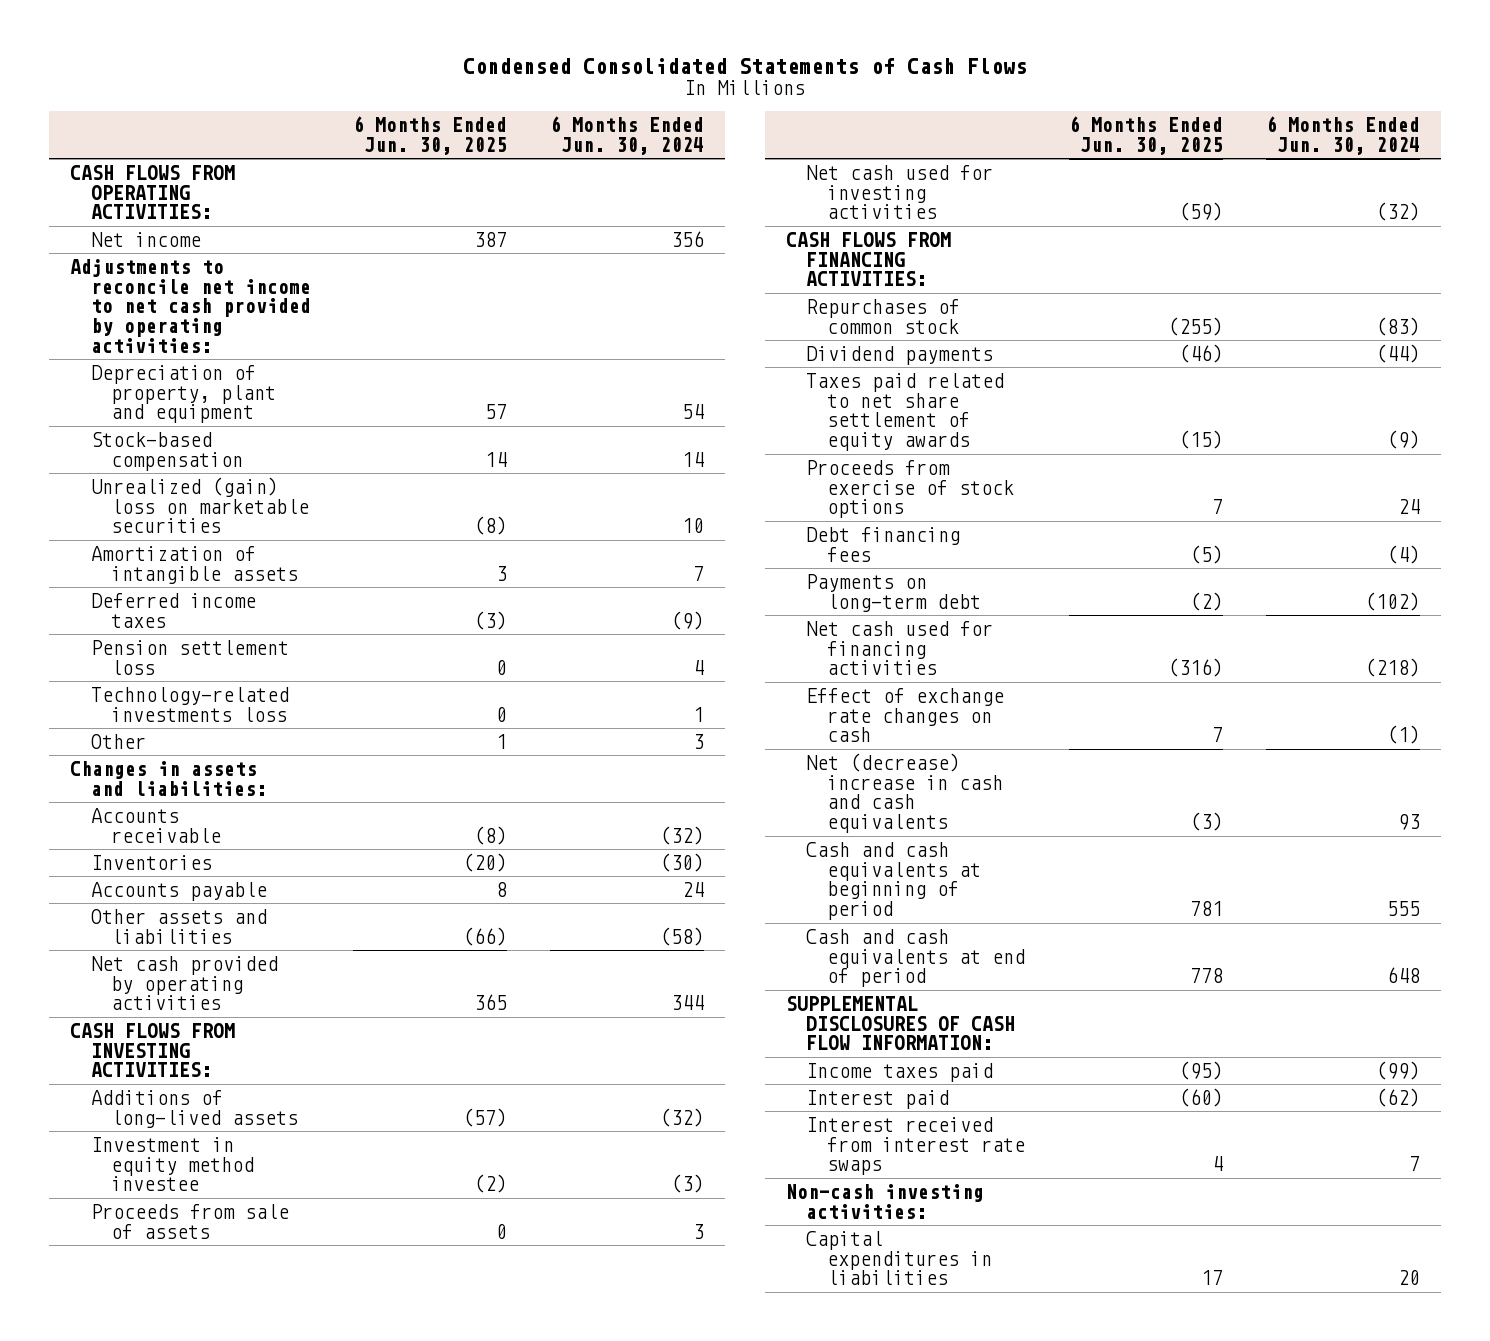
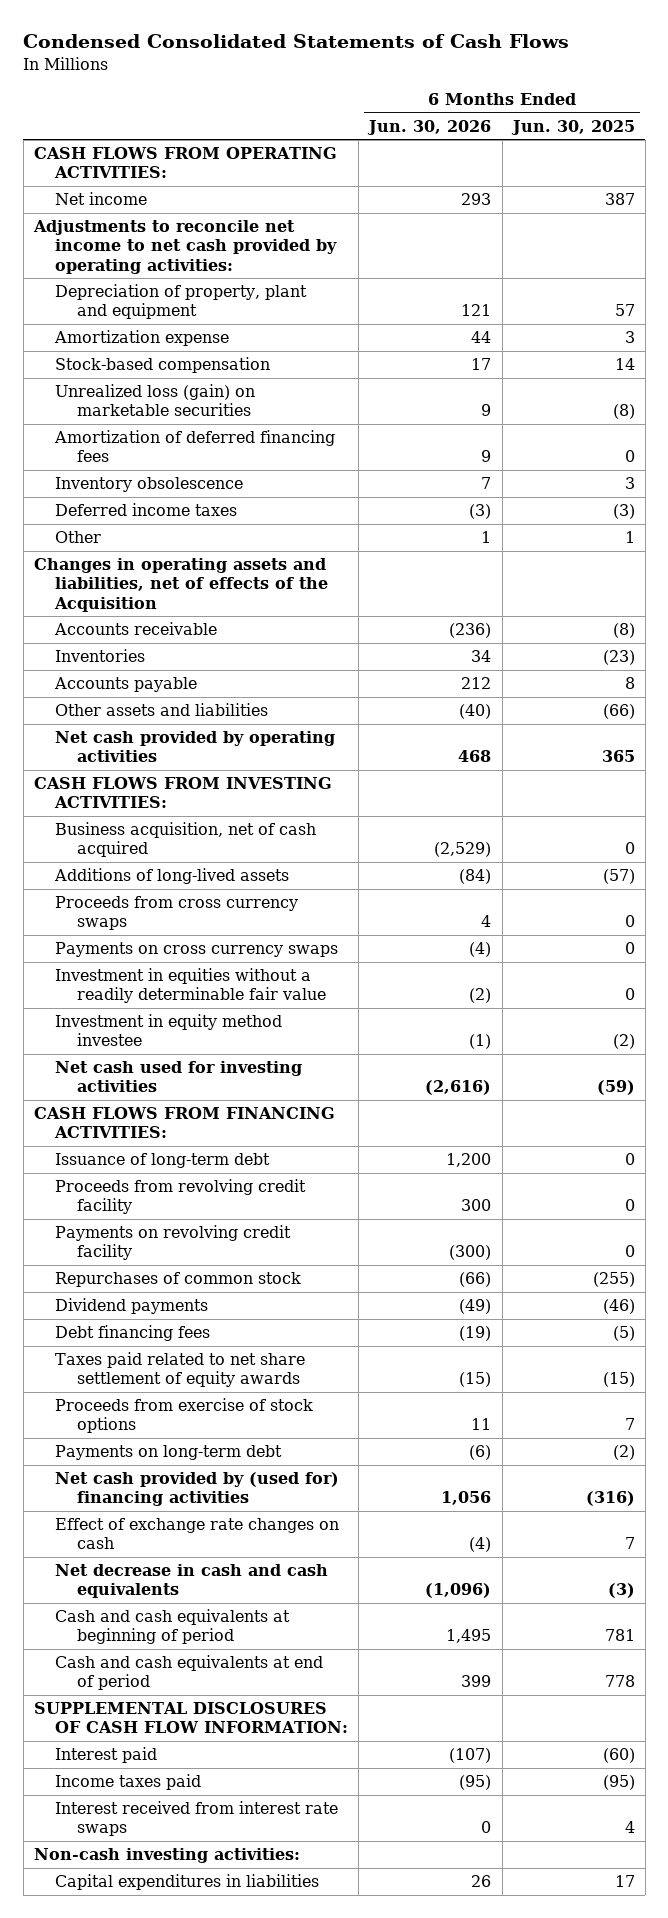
- | 6 Months Ended Jun. 30, 2025 | 6 Months Ended Jun. 30, 2024
+ | 6 Months Ended Jun. 30, 2026 | 6 Months Ended Jun. 30, 2025
+ Amortization expense | 44 | 3
- Unrealized (gain) loss on marketable securities | (8) | 10
- Amortization of intangible assets | 3 | 7
+ Unrealized loss (gain) on marketable securities | 9 | (8)
+ Amortization of deferred financing fees | 9 | 0
+ Inventory obsolescence | 7 | 3
- Pension settlement loss | 0 | 4
- Technology-related investments loss | 0 | 1
- Changes in assets and liabilities:
+ Changes in operating assets and liabilities, net of effects of the Acquisition
- Inventories | (20) | (30)
+ Inventories | 34 | (23)
+ Business acquisition, net of cash acquired | (2,529) | 0
+ Proceeds from cross currency swaps | 4 | 0
+ Payments on cross currency swaps | (4) | 0
+ Investment in equities without a readily determinable fair value | (2) | 0
- Proceeds from sale of assets | 0 | 3
+ Issuance of long-term debt | 1,200 | 0
+ Proceeds from revolving credit facility | 300 | 0
+ Payments on revolving credit facility | (300) | 0
moved up: Debt financing fees | (19) | (5)
- Net cash used for financing activities | (316) | (218)
+ Net cash provided by (used for) financing activities | 1,056 | (316)
- Net (decrease) increase in cash and cash equivalents | (3) | 93
+ Net decrease in cash and cash equivalents | (1,096) | (3)
moved down: Income taxes paid | (95) | (95)

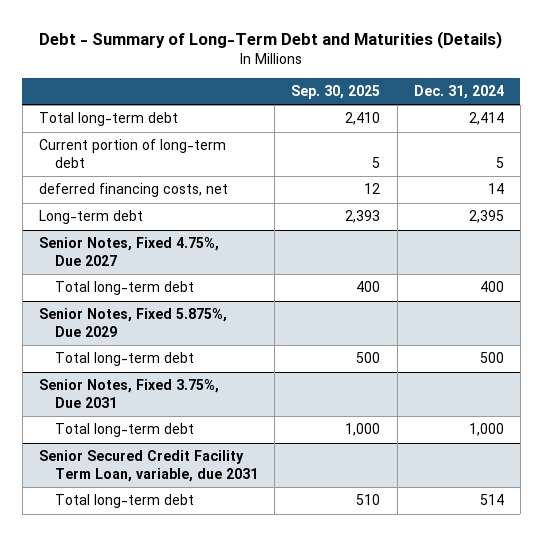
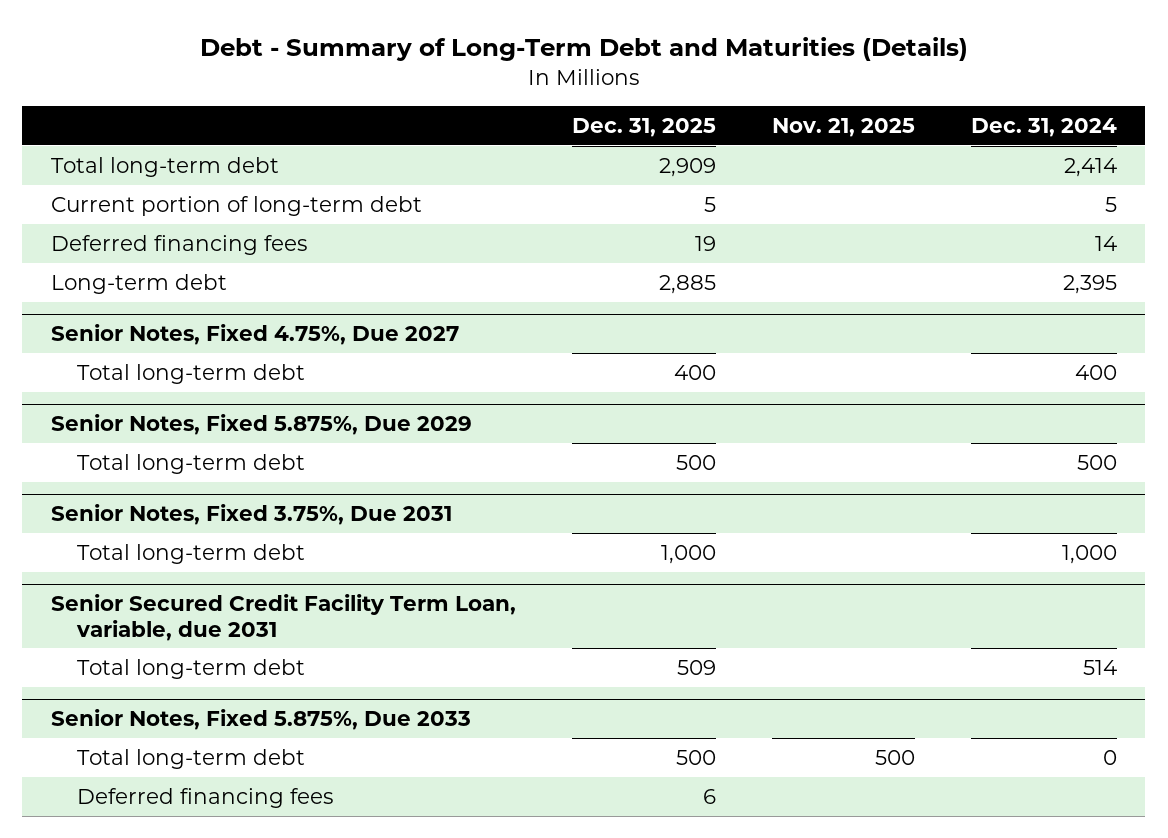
- | Sep. 30, 2025 | Dec. 31, 2024
+ | Dec. 31, 2025 | Nov. 21, 2025 | Dec. 31, 2024
- deferred financing costs, net | 12 | 14
+ Deferred financing fees | 19 | | 14
+ Senior Notes, Fixed 5.875%, Due 2033
+ Total long-term debt | 500 | 500 | 0
+ Deferred financing fees | 6 | |

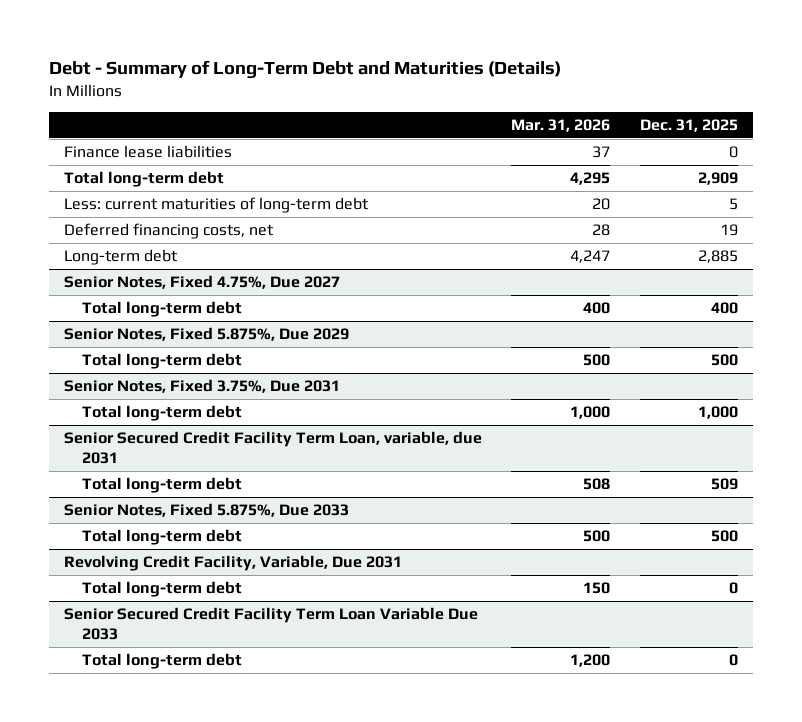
- | Dec. 31, 2025 | Nov. 21, 2025 | Dec. 31, 2024
+ | Mar. 31, 2026 | Dec. 31, 2025
+ Finance lease liabilities | 37 | 0
- Current portion of long-term debt | 5 | | 5
- Deferred financing fees | 19 | | 14
+ Less: current maturities of long-term debt | 20 | 5
+ Deferred financing costs, net | 28 | 19
@ Senior Notes, Fixed 5.875%, Due 2033
- Deferred financing fees | 6 | |
+ Revolving Credit Facility, Variable, Due 2031
+ Total long-term debt | 150 | 0
+ Senior Secured Credit Facility Term Loan Variable Due 2033
+ Total long-term debt | 1,200 | 0

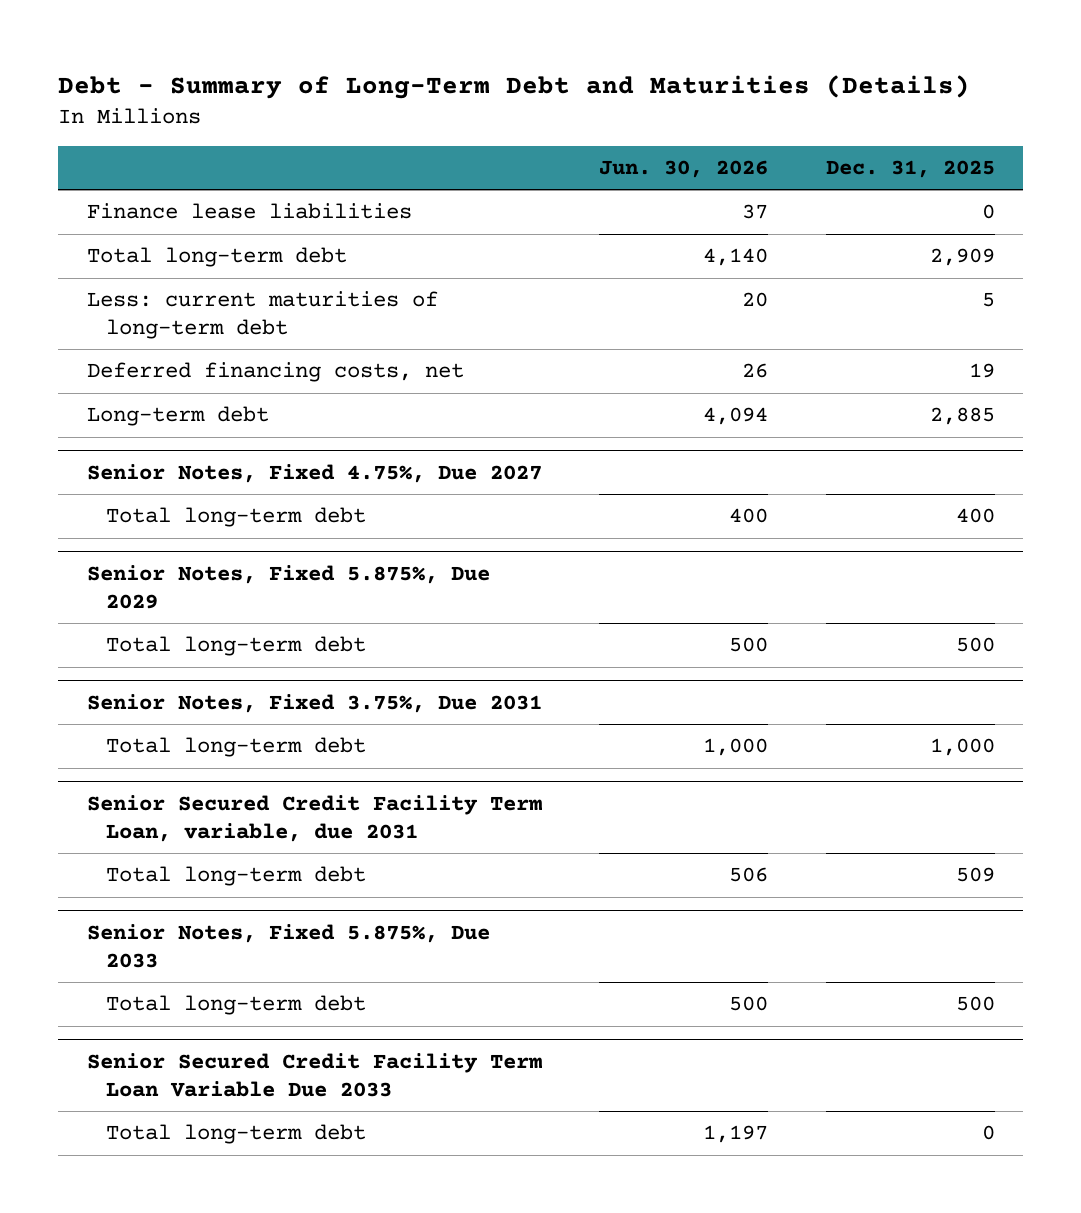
- | Mar. 31, 2026 | Dec. 31, 2025
+ | Jun. 30, 2026 | Dec. 31, 2025
- Revolving Credit Facility, Variable, Due 2031
- Total long-term debt | 150 | 0

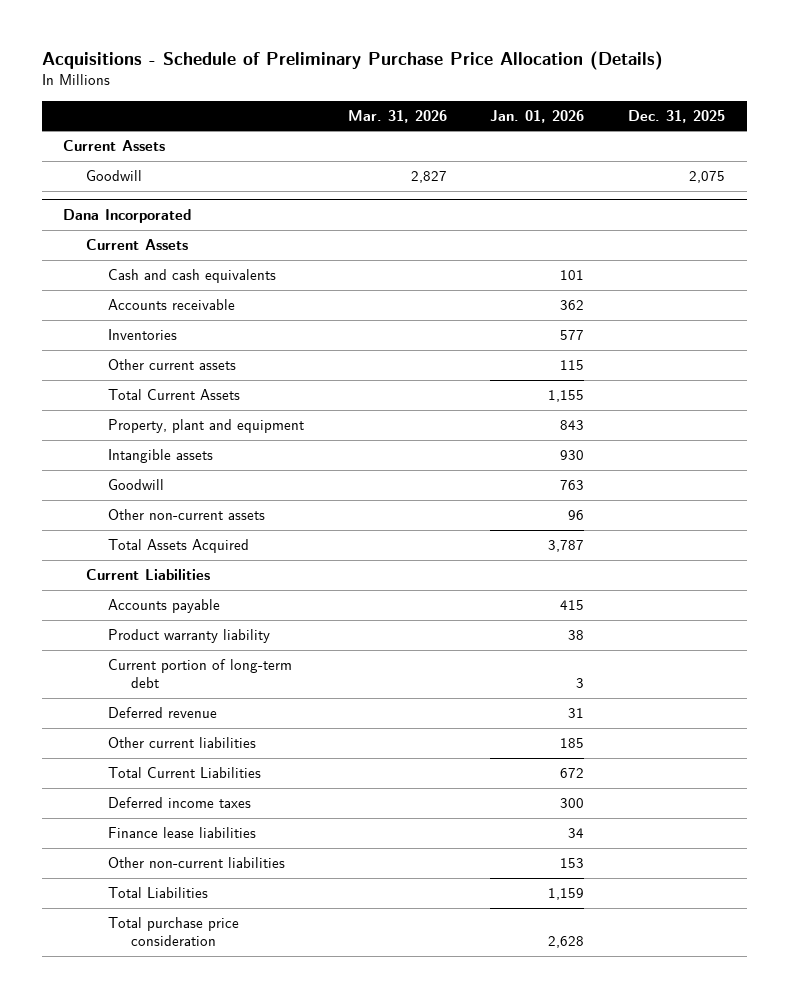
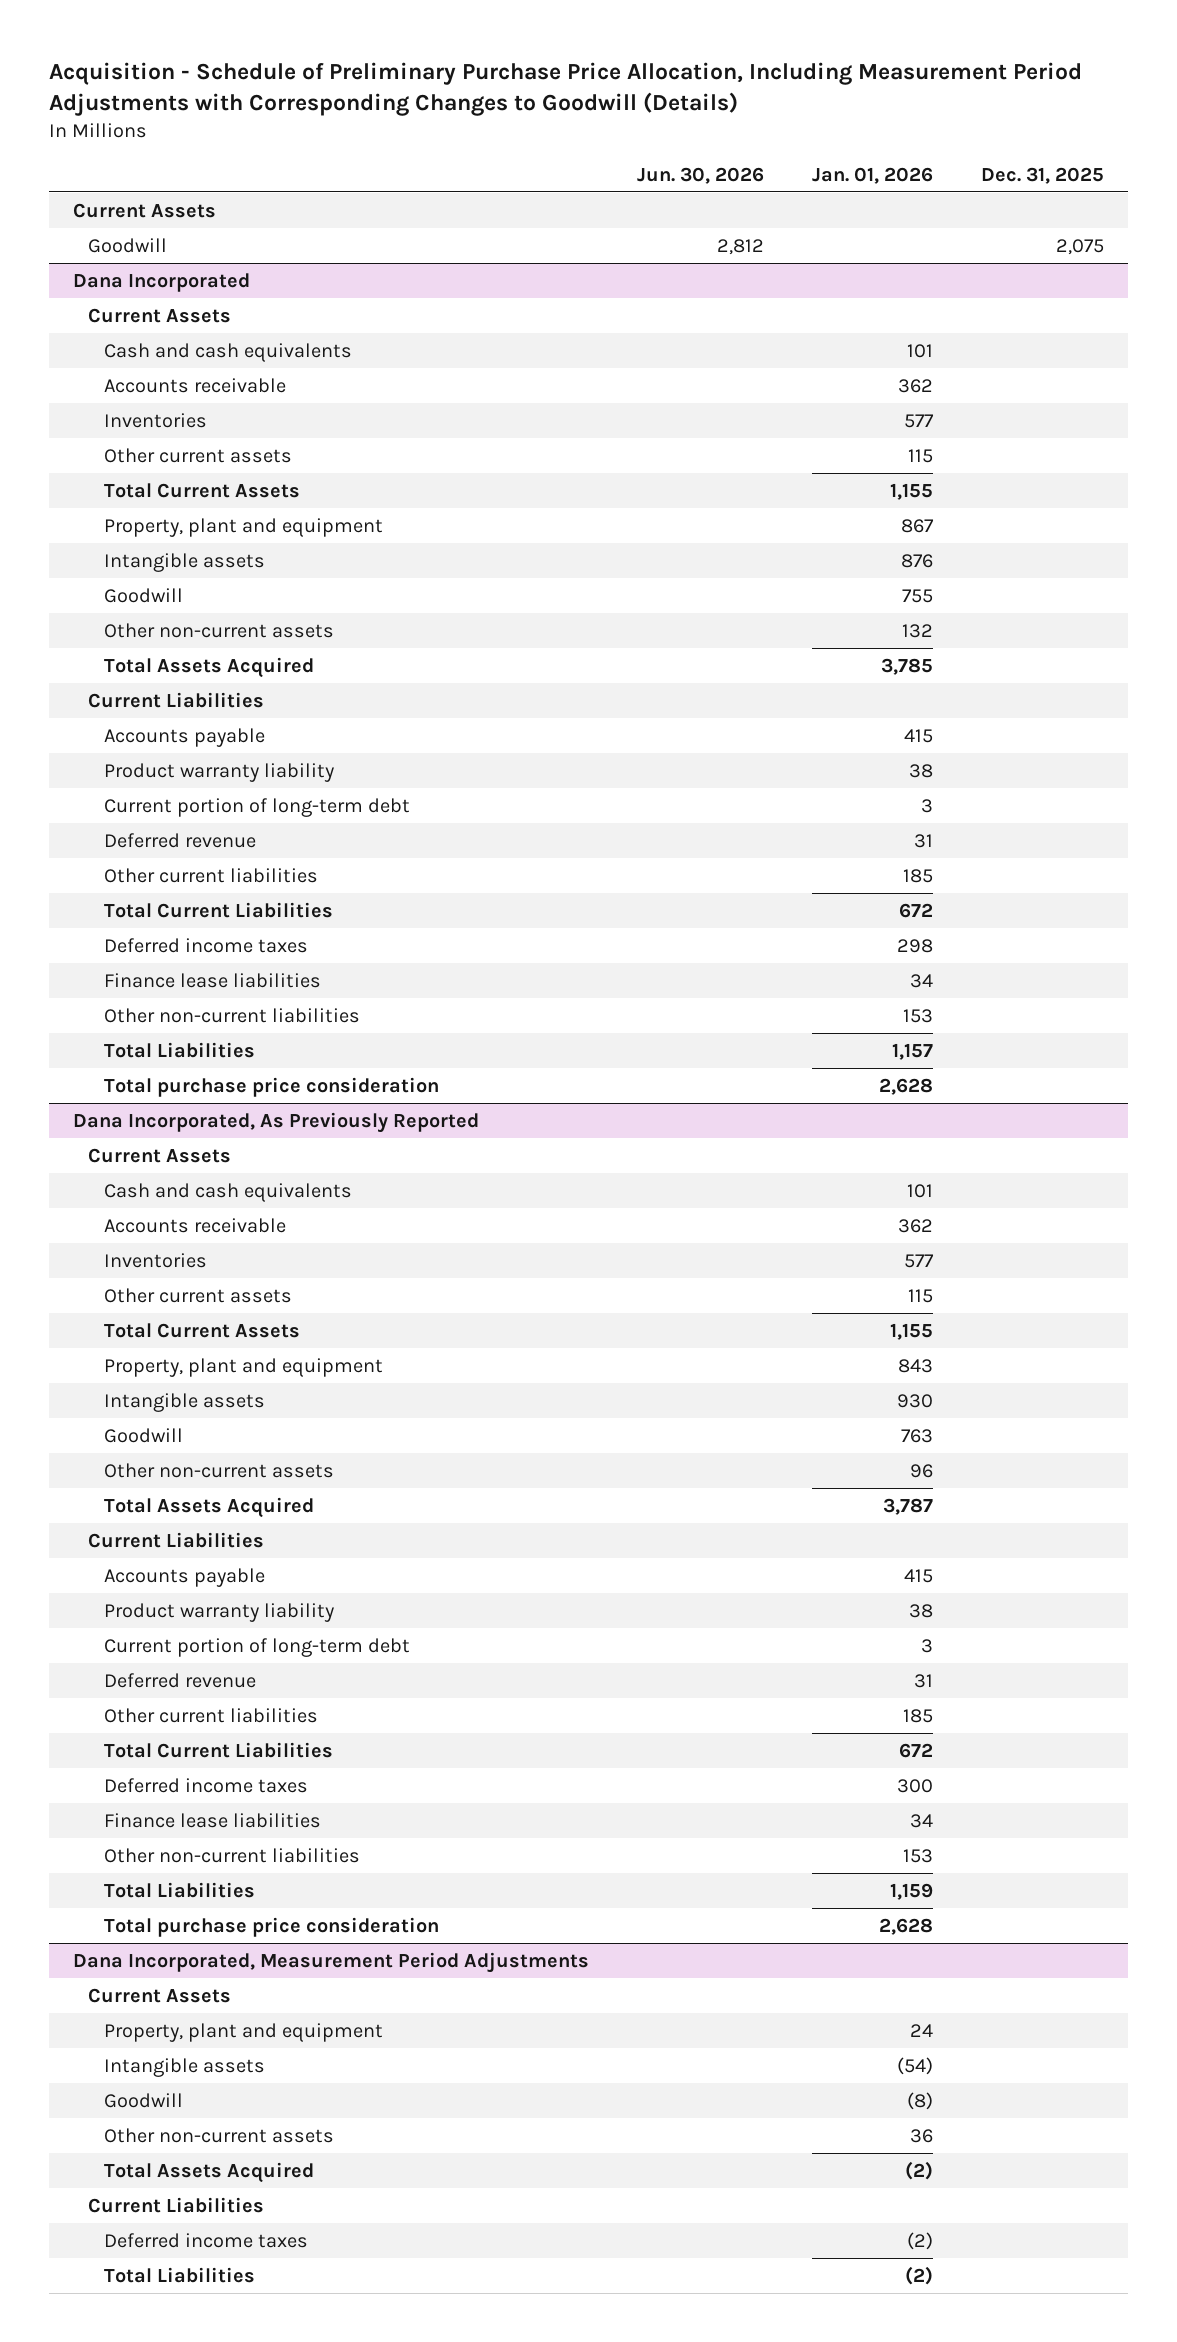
- Acquisitions - Schedule of Preliminary Purchase Price Allocation (Details)
+ Acquisition - Schedule of Preliminary Purchase Price Allocation, Including Measurement Period Adjustments with Corresponding Changes to Goodwill (Details)
- | Mar. 31, 2026 | Jan. 01, 2026 | Dec. 31, 2025
+ | Jun. 30, 2026 | Jan. 01, 2026 | Dec. 31, 2025
@ Dana Incorporated
+ Property, plant and equipment | | 867 |
+ Intangible assets | | 876 |
+ Goodwill | | 755 |
+ Other non-current assets | | 132 |
+ Total Assets Acquired | | 3,785 |
+ Current Liabilities
+ Accounts payable | | 415 |
+ Product warranty liability | | 38 |
+ Current portion of long-term debt | | 3 |
+ Deferred revenue | | 31 |
+ Other current liabilities | | 185 |
+ Total Current Liabilities | | 672 |
+ Deferred income taxes | | 298 |
+ Finance lease liabilities | | 34 |
+ Other non-current liabilities | | 153 |
+ Total Liabilities | | 1,157 |
+ Total purchase price consideration | | 2,628 |
+ Dana Incorporated, As Previously Reported
+ Current Assets
+ Cash and cash equivalents | | 101 |
+ Accounts receivable | | 362 |
+ Inventories | | 577 |
+ Other current assets | | 115 |
+ Total Current Assets | | 1,155 |
+ Dana Incorporated, Measurement Period Adjustments
+ Current Assets
+ Property, plant and equipment | | 24 |
+ Intangible assets | | (54) |
+ Goodwill | | (8) |
+ Other non-current assets | | 36 |
+ Total Assets Acquired | | (2) |
+ Current Liabilities
+ Deferred income taxes | | (2) |
+ Total Liabilities | | (2) |

